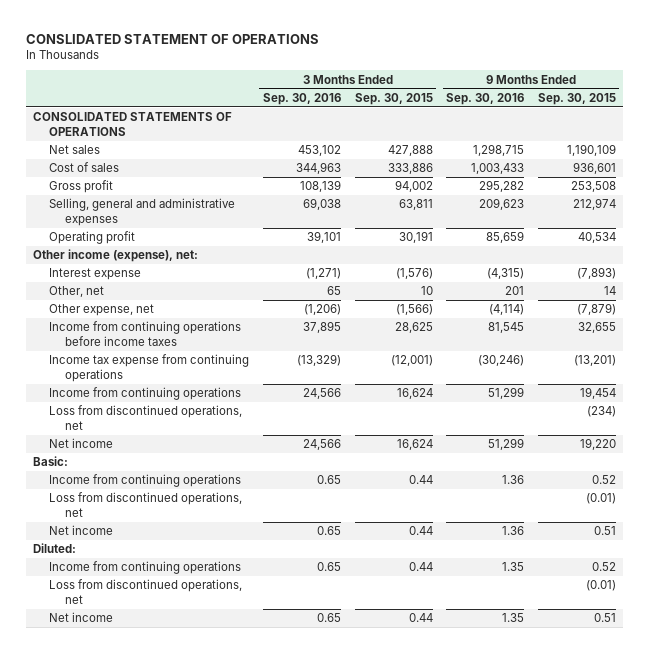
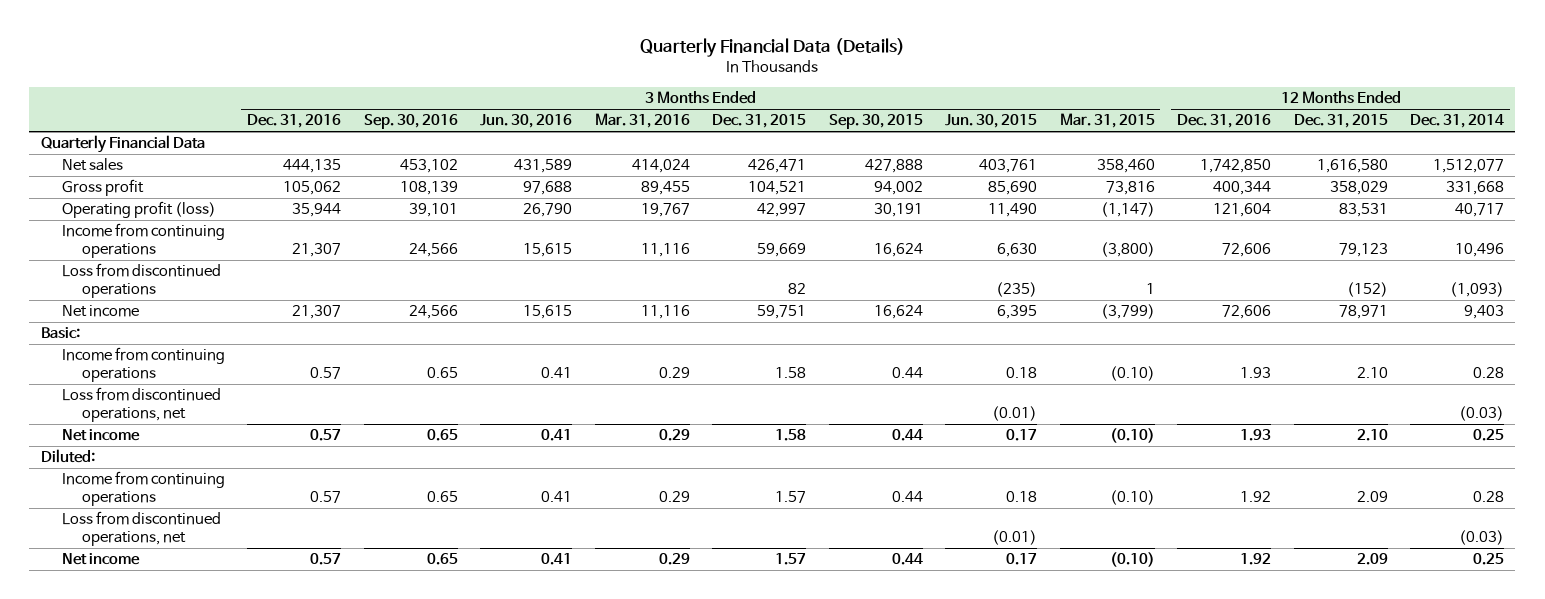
- CONSLIDATED STATEMENT OF OPERATIONS
+ Quarterly Financial Data (Details)
- | 3 Months Ended Sep. 30, 2016 | 3 Months Ended Sep. 30, 2015 | 9 Months Ended Sep. 30, 2016 | 9 Months Ended Sep. 30, 2015
+ | 3 Months Ended Dec. 31, 2016 | 3 Months Ended Sep. 30, 2016 | 3 Months Ended Jun. 30, 2016 | 3 Months Ended Mar. 31, 2016 | 3 Months Ended Dec. 31, 2015 | 3 Months Ended Sep. 30, 2015 | 3 Months Ended Jun. 30, 2015 | 3 Months Ended Mar. 31, 2015 | 12 Months Ended Dec. 31, 2016 | 12 Months Ended Dec. 31, 2015 | 12 Months Ended Dec. 31, 2014
- CONSOLIDATED STATEMENTS OF OPERATIONS
+ Quarterly Financial Data
- Cost of sales | 344,963 | 333,886 | 1,003,433 | 936,601
- Selling, general and administrative expenses | 69,038 | 63,811 | 209,623 | 212,974
- Operating profit | 39,101 | 30,191 | 85,659 | 40,534
- Other income (expense), net:
- Interest expense | (1,271) | (1,576) | (4,315) | (7,893)
- Other, net | 65 | 10 | 201 | 14
- Other expense, net | (1,206) | (1,566) | (4,114) | (7,879)
- Income from continuing operations before income taxes | 37,895 | 28,625 | 81,545 | 32,655
- Income tax expense from continuing operations | (13,329) | (12,001) | (30,246) | (13,201)
+ Operating profit (loss) | 35,944 | 39,101 | 26,790 | 19,767 | 42,997 | 30,191 | 11,490 | (1,147) | 121,604 | 83,531 | 40,717
- Loss from discontinued operations, net | | | | (234)
+ Loss from discontinued operations | | | | | 82 | | (235) | 1 | | (152) | (1,093)

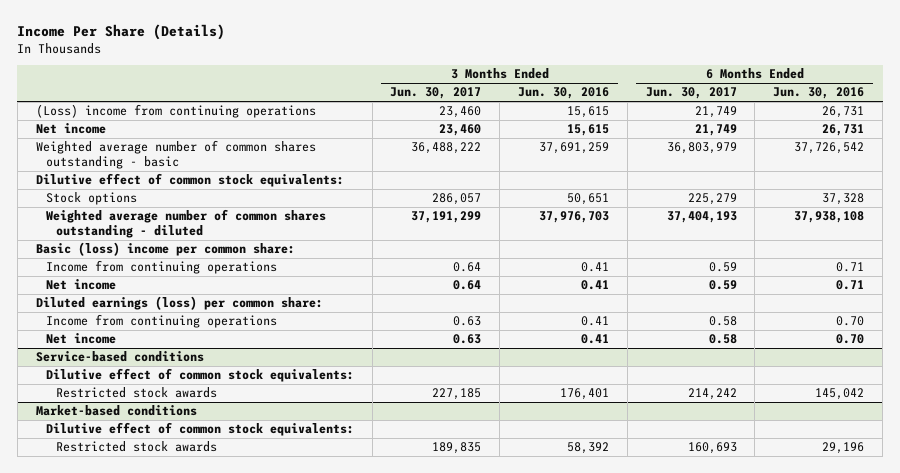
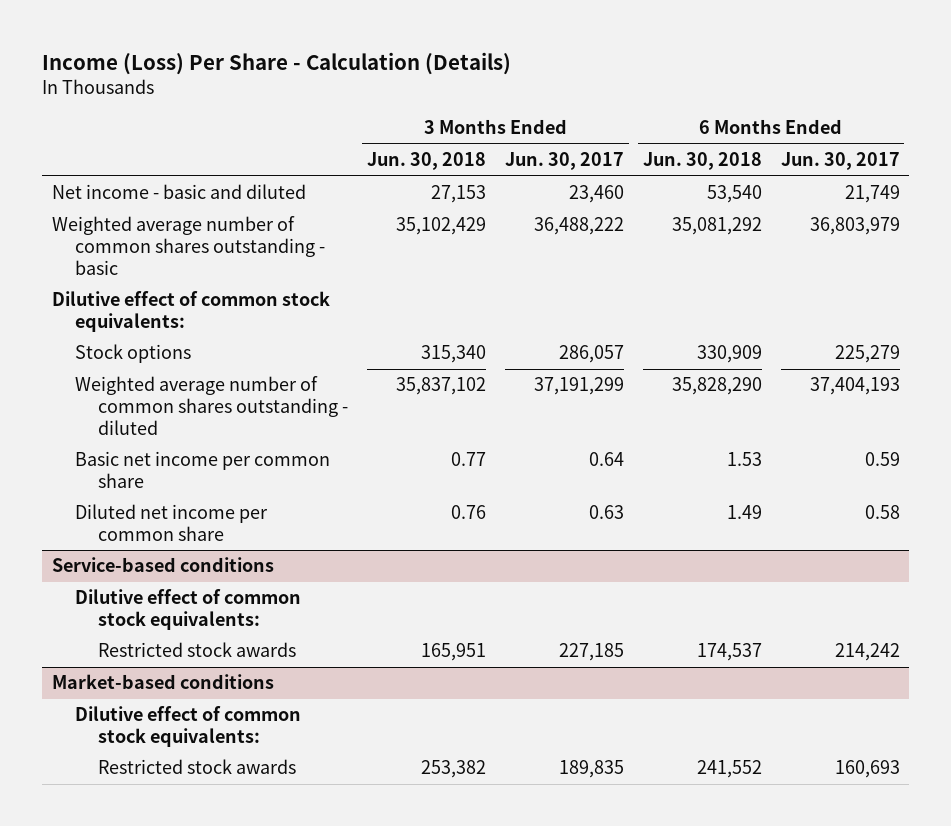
- Income Per Share (Details)
+ Income (Loss) Per Share - Calculation (Details)
- | 3 Months Ended Jun. 30, 2017 | 3 Months Ended Jun. 30, 2016 | 6 Months Ended Jun. 30, 2017 | 6 Months Ended Jun. 30, 2016
+ | 3 Months Ended Jun. 30, 2018 | 3 Months Ended Jun. 30, 2017 | 6 Months Ended Jun. 30, 2018 | 6 Months Ended Jun. 30, 2017
- (Loss) income from continuing operations | 23,460 | 15,615 | 21,749 | 26,731
- Net income | 23,460 | 15,615 | 21,749 | 26,731
+ Net income - basic and diluted | 27,153 | 23,460 | 53,540 | 21,749
- Basic (loss) income per common share:
- Income from continuing operations | 0.64 | 0.41 | 0.59 | 0.71
- Net income | 0.64 | 0.41 | 0.59 | 0.71
- Diluted earnings (loss) per common share:
- Income from continuing operations | 0.63 | 0.41 | 0.58 | 0.70
- Net income | 0.63 | 0.41 | 0.58 | 0.70
+ Basic net income per common share | 0.77 | 0.64 | 1.53 | 0.59
+ Diluted net income per common share | 0.76 | 0.63 | 1.49 | 0.58

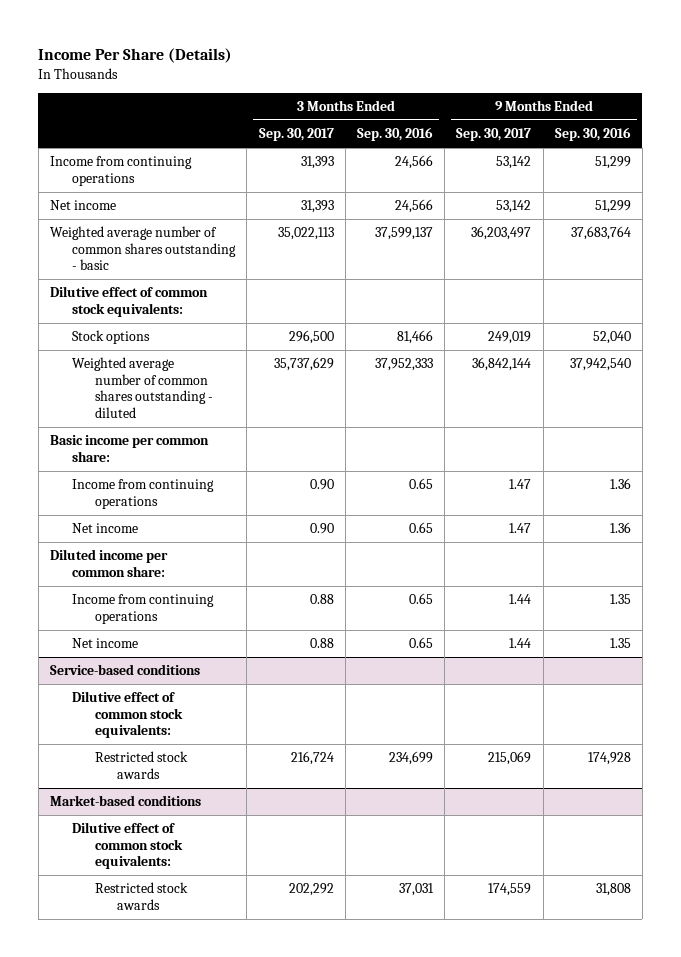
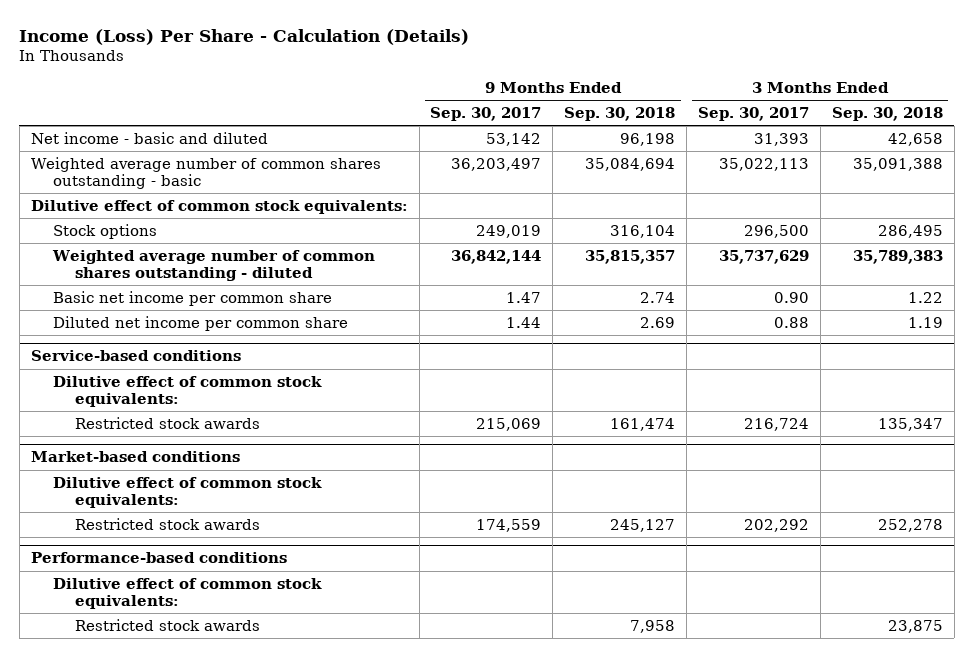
- Income Per Share (Details)
+ Income (Loss) Per Share - Calculation (Details)
- | 3 Months Ended Sep. 30, 2017 | 3 Months Ended Sep. 30, 2016 | 9 Months Ended Sep. 30, 2017 | 9 Months Ended Sep. 30, 2016
+ | 9 Months Ended Sep. 30, 2017 | 9 Months Ended Sep. 30, 2018 | 3 Months Ended Sep. 30, 2017 | 3 Months Ended Sep. 30, 2018
- Income from continuing operations | 31,393 | 24,566 | 53,142 | 51,299
- Net income | 31,393 | 24,566 | 53,142 | 51,299
+ Net income - basic and diluted | 53,142 | 96,198 | 31,393 | 42,658
- Basic income per common share:
- Income from continuing operations | 0.90 | 0.65 | 1.47 | 1.36
- Net income | 0.90 | 0.65 | 1.47 | 1.36
- Diluted income per common share:
- Income from continuing operations | 0.88 | 0.65 | 1.44 | 1.35
- Net income | 0.88 | 0.65 | 1.44 | 1.35
+ Basic net income per common share | 1.47 | 2.74 | 0.90 | 1.22
+ Diluted net income per common share | 1.44 | 2.69 | 0.88 | 1.19
+ Performance-based conditions
+ Dilutive effect of common stock equivalents:
+ Restricted stock awards | | 7,958 | | 23,875

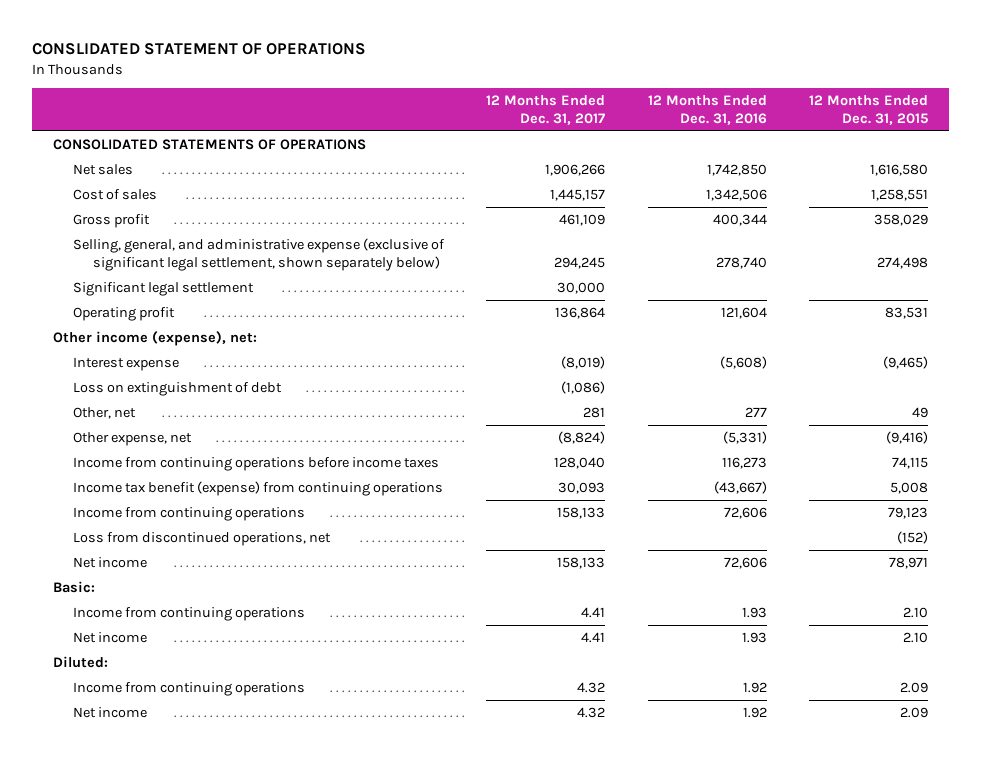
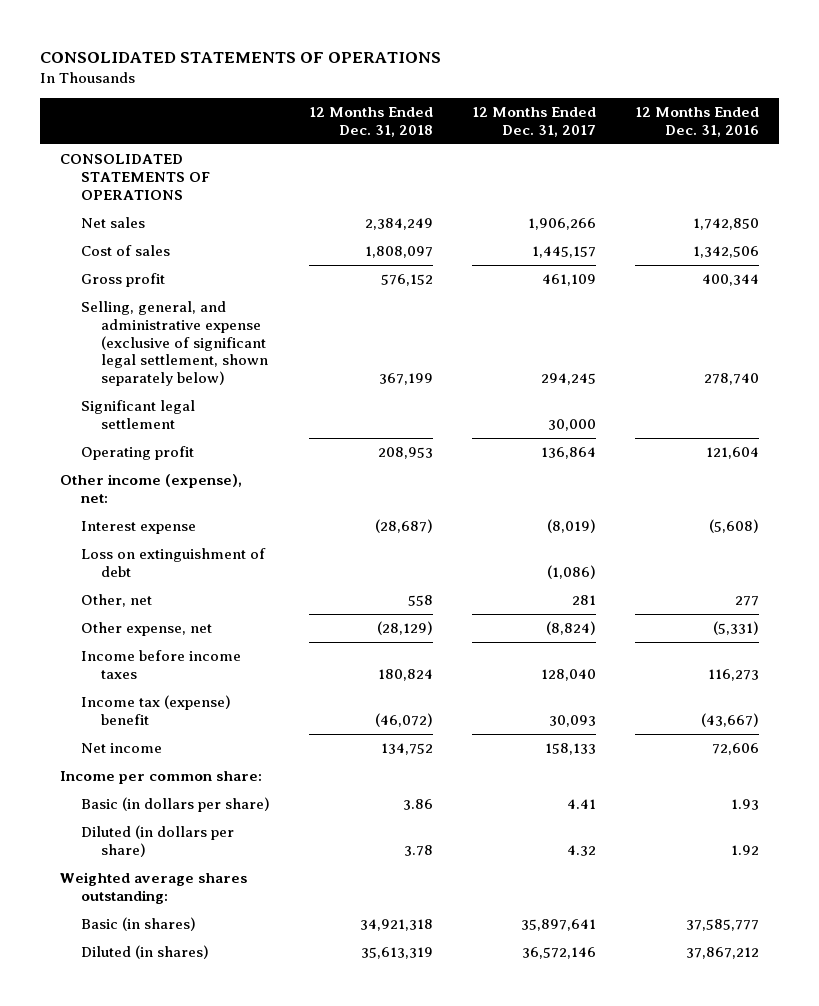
- CONSLIDATED STATEMENT OF OPERATIONS
+ CONSOLIDATED STATEMENTS OF OPERATIONS
- | 12 Months Ended Dec. 31, 2017 | 12 Months Ended Dec. 31, 2016 | 12 Months Ended Dec. 31, 2015
+ | 12 Months Ended Dec. 31, 2018 | 12 Months Ended Dec. 31, 2017 | 12 Months Ended Dec. 31, 2016
- Income from continuing operations before income taxes | 128,040 | 116,273 | 74,115
- Income tax benefit (expense) from continuing operations | 30,093 | (43,667) | 5,008
- Income from continuing operations | 158,133 | 72,606 | 79,123
- Loss from discontinued operations, net | | | (152)
+ Income before income taxes | 180,824 | 128,040 | 116,273
+ Income tax (expense) benefit | (46,072) | 30,093 | (43,667)
- Basic:
- Income from continuing operations | 4.41 | 1.93 | 2.10
- Net income | 4.41 | 1.93 | 2.10
- Diluted:
- Income from continuing operations | 4.32 | 1.92 | 2.09
- Net income | 4.32 | 1.92 | 2.09
+ Income per common share:
+ Basic (in dollars per share) | 3.86 | 4.41 | 1.93
+ Diluted (in dollars per share) | 3.78 | 4.32 | 1.92
+ Weighted average shares outstanding:
+ Basic (in shares) | 34,921,318 | 35,897,641 | 37,585,777
+ Diluted (in shares) | 35,613,319 | 36,572,146 | 37,867,212

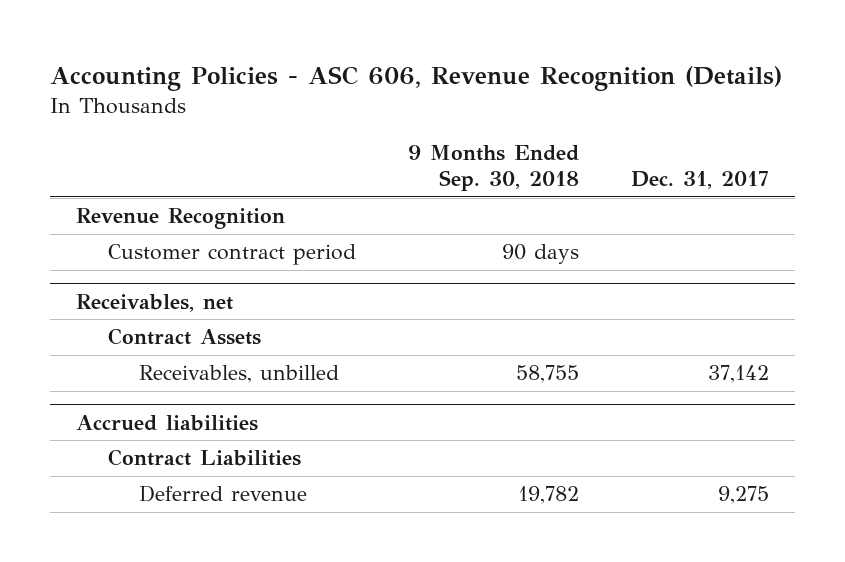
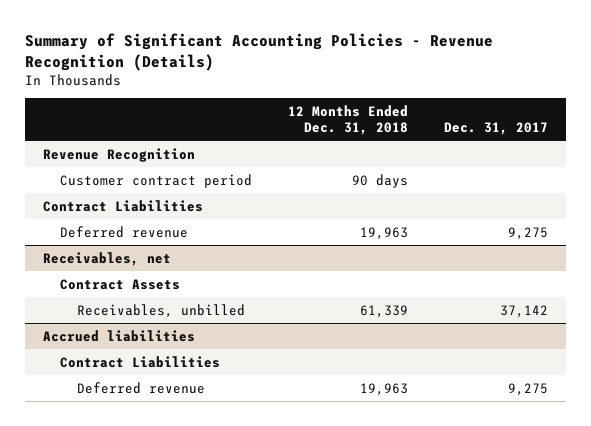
- Accounting Policies - ASC 606, Revenue Recognition (Details)
+ Summary of Significant Accounting Policies - Revenue Recognition (Details)
- | 9 Months Ended Sep. 30, 2018 | Dec. 31, 2017
+ | 12 Months Ended Dec. 31, 2018 | Dec. 31, 2017
+ Contract Liabilities
+ Deferred revenue | 19,963 | 9,275

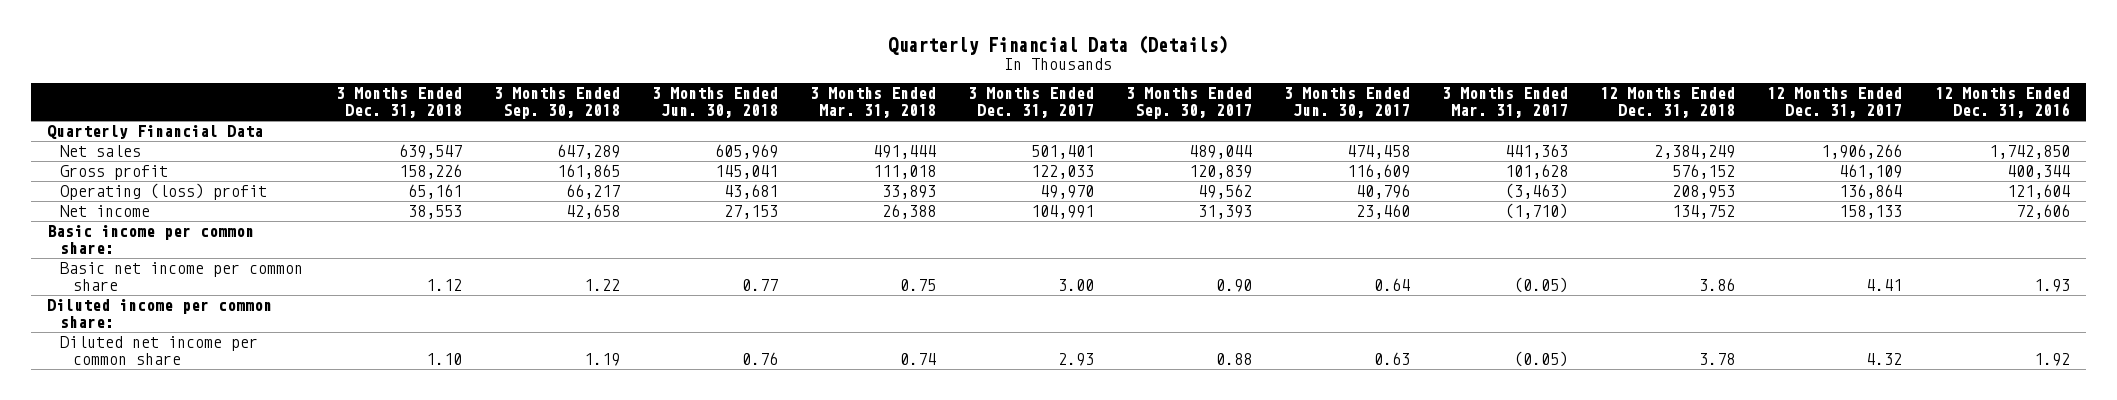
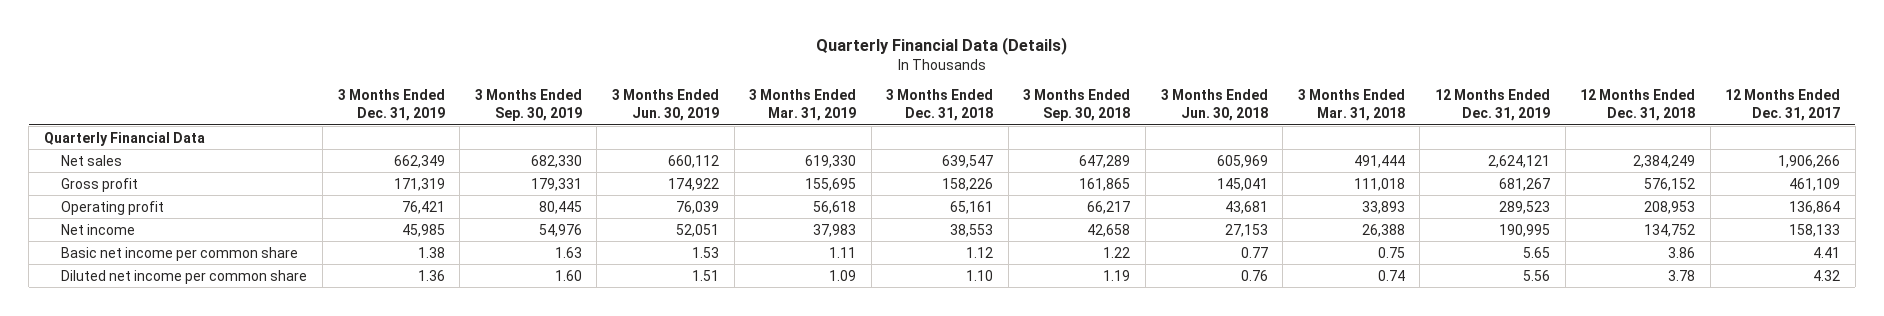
- | 3 Months Ended Dec. 31, 2018 | 3 Months Ended Sep. 30, 2018 | 3 Months Ended Jun. 30, 2018 | 3 Months Ended Mar. 31, 2018 | 3 Months Ended Dec. 31, 2017 | 3 Months Ended Sep. 30, 2017 | 3 Months Ended Jun. 30, 2017 | 3 Months Ended Mar. 31, 2017 | 12 Months Ended Dec. 31, 2018 | 12 Months Ended Dec. 31, 2017 | 12 Months Ended Dec. 31, 2016
+ | 3 Months Ended Dec. 31, 2019 | 3 Months Ended Sep. 30, 2019 | 3 Months Ended Jun. 30, 2019 | 3 Months Ended Mar. 31, 2019 | 3 Months Ended Dec. 31, 2018 | 3 Months Ended Sep. 30, 2018 | 3 Months Ended Jun. 30, 2018 | 3 Months Ended Mar. 31, 2018 | 12 Months Ended Dec. 31, 2019 | 12 Months Ended Dec. 31, 2018 | 12 Months Ended Dec. 31, 2017
- Operating (loss) profit | 65,161 | 66,217 | 43,681 | 33,893 | 49,970 | 49,562 | 40,796 | (3,463) | 208,953 | 136,864 | 121,604
+ Operating profit | 76,421 | 80,445 | 76,039 | 56,618 | 65,161 | 66,217 | 43,681 | 33,893 | 289,523 | 208,953 | 136,864
- Basic income per common share:
- Diluted income per common share:

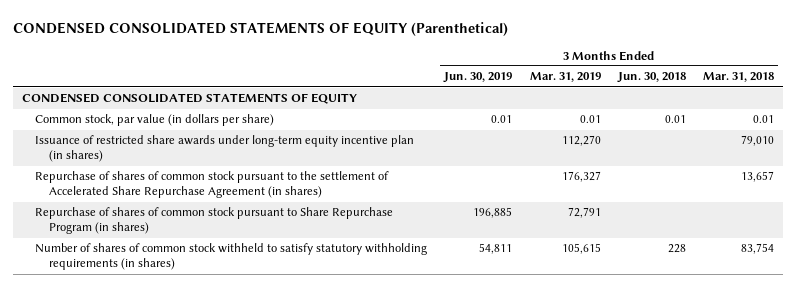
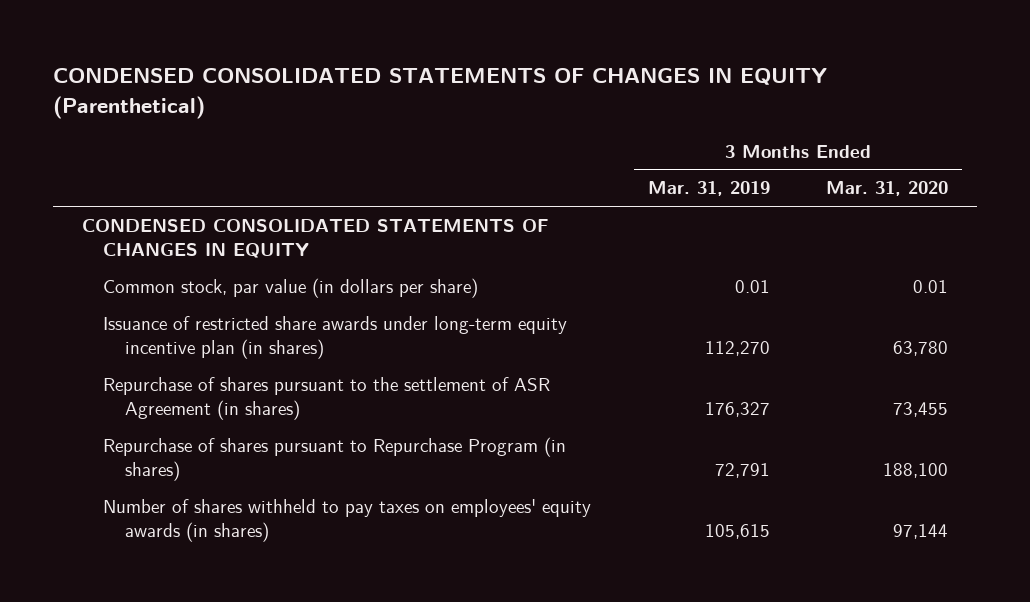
- CONDENSED CONSOLIDATED STATEMENTS OF EQUITY (Parenthetical)
+ CONDENSED CONSOLIDATED STATEMENTS OF CHANGES IN EQUITY (Parenthetical)
- | 3 Months Ended Jun. 30, 2019 | 3 Months Ended Mar. 31, 2019 | 3 Months Ended Jun. 30, 2018 | 3 Months Ended Mar. 31, 2018
+ | 3 Months Ended Mar. 31, 2019 | 3 Months Ended Mar. 31, 2020
- CONDENSED CONSOLIDATED STATEMENTS OF EQUITY
+ CONDENSED CONSOLIDATED STATEMENTS OF CHANGES IN EQUITY
- Repurchase of shares of common stock pursuant to the settlement of Accelerated Share Repurchase Agreement (in shares) | | 176,327 | | 13,657
- Repurchase of shares of common stock pursuant to Share Repurchase Program (in shares) | 196,885 | 72,791 | |
- Number of shares of common stock withheld to satisfy statutory withholding requirements (in shares) | 54,811 | 105,615 | 228 | 83,754
+ Repurchase of shares pursuant to the settlement of ASR Agreement (in shares) | 176,327 | 73,455
+ Repurchase of shares pursuant to Repurchase Program (in shares) | 72,791 | 188,100
+ Number of shares withheld to pay taxes on employees' equity awards (in shares) | 105,615 | 97,144

